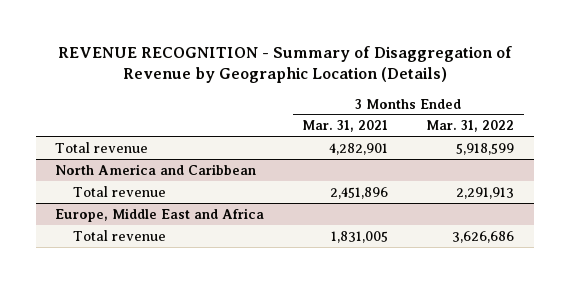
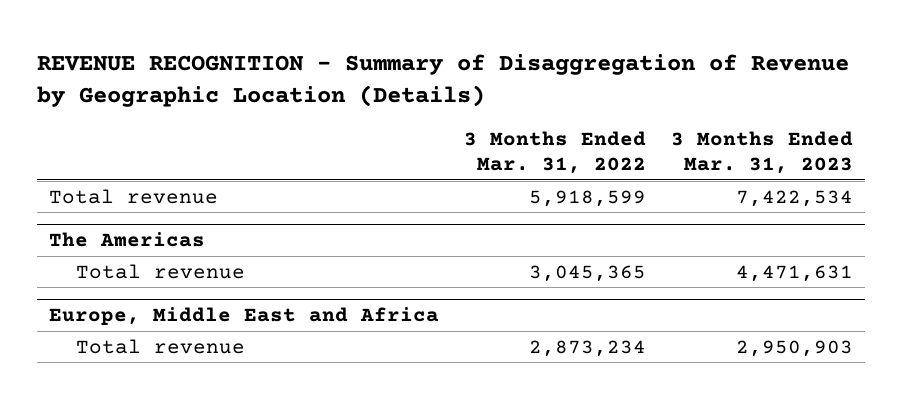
- | 3 Months Ended Mar. 31, 2021 | 3 Months Ended Mar. 31, 2022
+ | 3 Months Ended Mar. 31, 2022 | 3 Months Ended Mar. 31, 2023
- North America and Caribbean
- Total revenue | 2,451,896 | 2,291,913
+ The Americas
+ Total revenue | 3,045,365 | 4,471,631
@ Europe, Middle East and Africa
- Total revenue | 1,831,005 | 3,626,686
+ Total revenue | 2,873,234 | 2,950,903

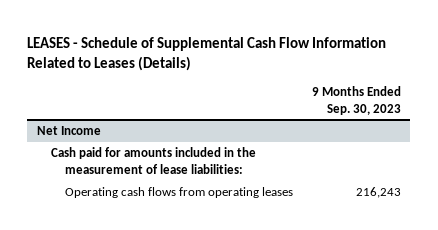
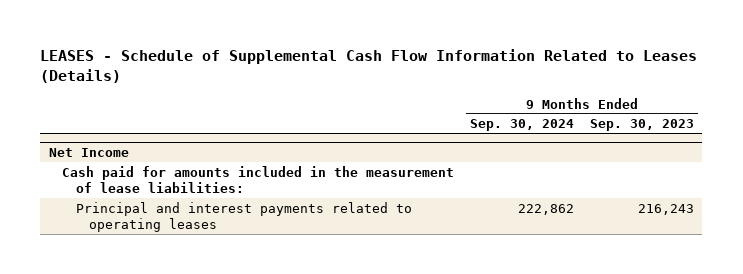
- | 9 Months Ended Sep. 30, 2023
+ | 9 Months Ended Sep. 30, 2024 | 9 Months Ended Sep. 30, 2023
@ Net Income
- Operating cash flows from operating leases | 216,243
+ Principal and interest payments related to operating leases | 222,862 | 216,243

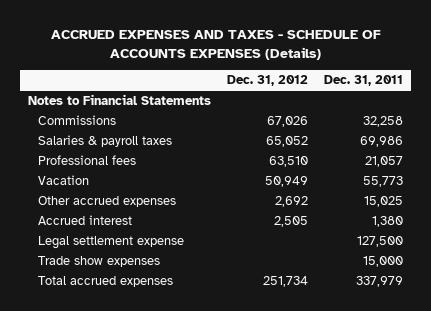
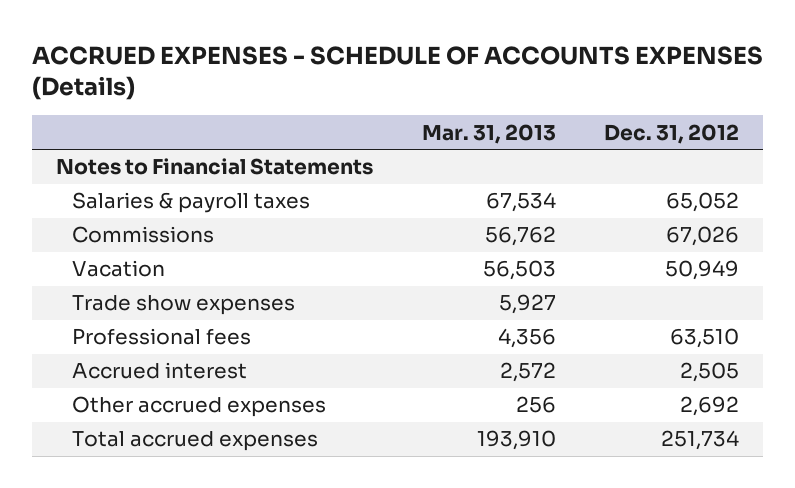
- ACCRUED EXPENSES AND TAXES - SCHEDULE OF ACCOUNTS EXPENSES (Details)
+ ACCRUED EXPENSES - SCHEDULE OF ACCOUNTS EXPENSES (Details)
- | Dec. 31, 2012 | Dec. 31, 2011
+ | Mar. 31, 2013 | Dec. 31, 2012
moved down: Commissions | 56,762 | 67,026
- Legal settlement expense | | 127,500
moved down: Professional fees | 4,356 | 63,510
moved down: Accrued interest | 2,572 | 2,505
moved down: Other accrued expenses | 256 | 2,692

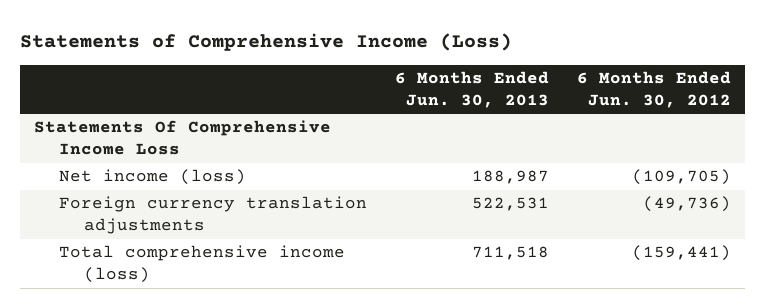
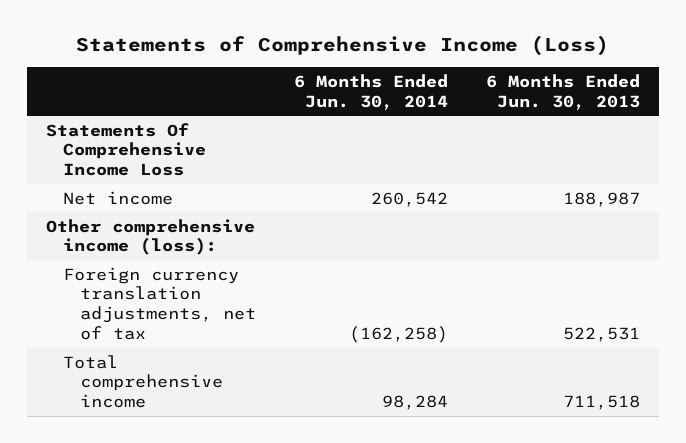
- | 6 Months Ended Jun. 30, 2013 | 6 Months Ended Jun. 30, 2012
+ | 6 Months Ended Jun. 30, 2014 | 6 Months Ended Jun. 30, 2013
- Net income (loss) | 188,987 | (109,705)
- Foreign currency translation adjustments | 522,531 | (49,736)
- Total comprehensive income (loss) | 711,518 | (159,441)
+ Net income | 260,542 | 188,987
+ Other comprehensive income (loss):
+ Foreign currency translation adjustments, net of tax | (162,258) | 522,531
+ Total comprehensive income | 98,284 | 711,518

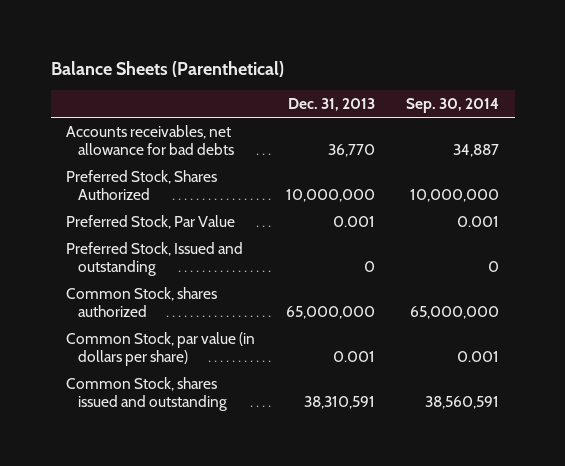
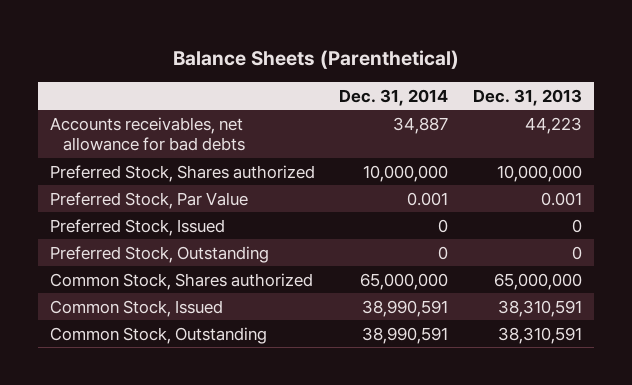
- | Dec. 31, 2013 | Sep. 30, 2014
+ | Dec. 31, 2014 | Dec. 31, 2013
- Accounts receivables, net allowance for bad debts | 36,770 | 34,887
- Preferred Stock, Shares Authorized | 10,000,000 | 10,000,000
+ Accounts receivables, net allowance for bad debts | 34,887 | 44,223
+ Preferred Stock, Shares authorized | 10,000,000 | 10,000,000
- Preferred Stock, Issued and outstanding | 0 | 0
- Common Stock, shares authorized | 65,000,000 | 65,000,000
- Common Stock, par value (in dollars per share) | 0.001 | 0.001
- Common Stock, shares issued and outstanding | 38,310,591 | 38,560,591
+ Preferred Stock, Issued | 0 | 0
+ Preferred Stock, Outstanding | 0 | 0
+ Common Stock, Shares authorized | 65,000,000 | 65,000,000
+ Common Stock, Issued | 38,990,591 | 38,310,591
+ Common Stock, Outstanding | 38,990,591 | 38,310,591

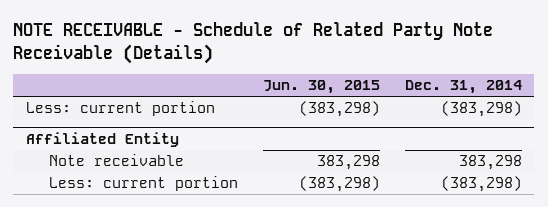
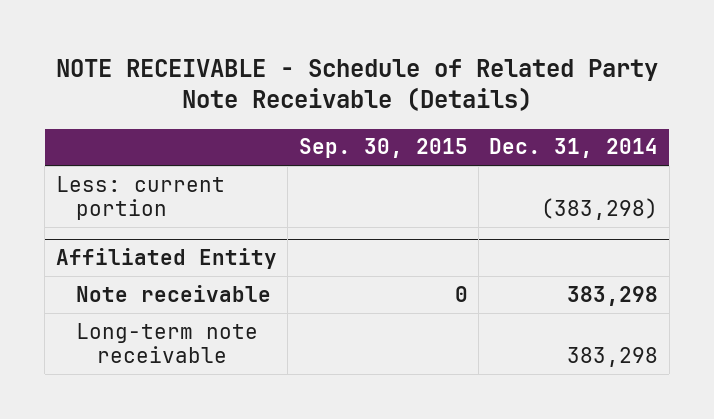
- | Jun. 30, 2015 | Dec. 31, 2014
+ | Sep. 30, 2015 | Dec. 31, 2014
@ Affiliated Entity
- Less: current portion | (383,298) | (383,298)
+ Long-term note receivable | | 383,298

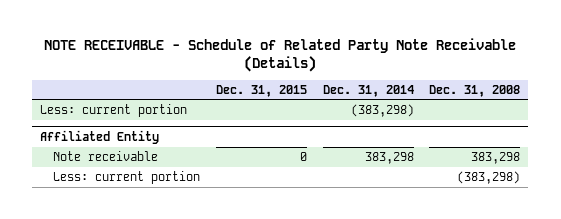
- | Sep. 30, 2015 | Dec. 31, 2014
+ | Dec. 31, 2015 | Dec. 31, 2014 | Dec. 31, 2008
@ Affiliated Entity
- Long-term note receivable | | 383,298
+ Less: current portion | | | (383,298)

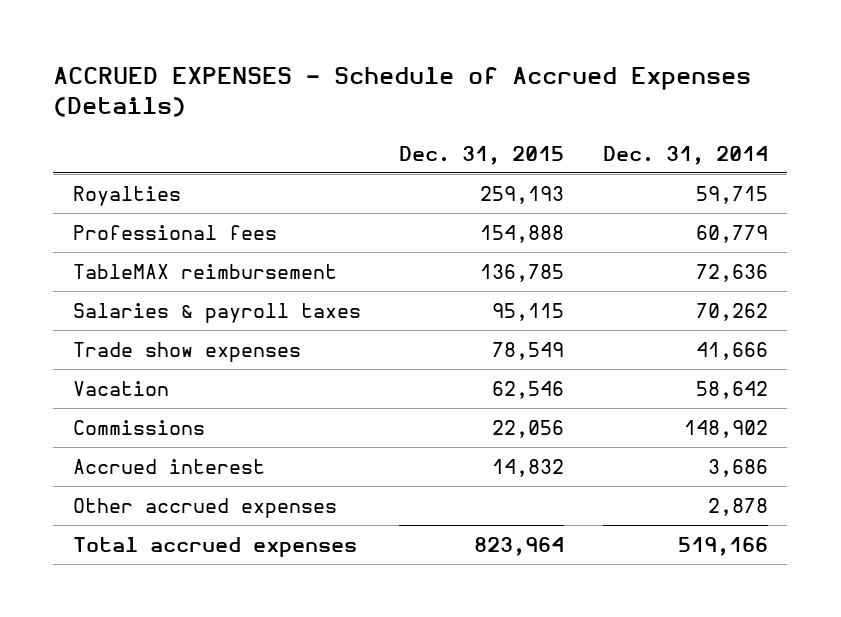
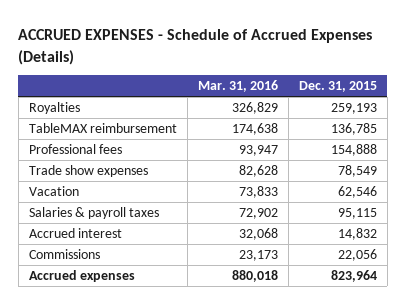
- | Dec. 31, 2015 | Dec. 31, 2014
+ | Mar. 31, 2016 | Dec. 31, 2015
moved down: Professional fees | 93,947 | 154,888
moved down: Salaries & payroll taxes | 72,902 | 95,115
- Other accrued expenses | | 2,878
- Total accrued expenses | 823,964 | 519,166
moved down: Commissions | 23,173 | 22,056
+ Accrued expenses | 880,018 | 823,964

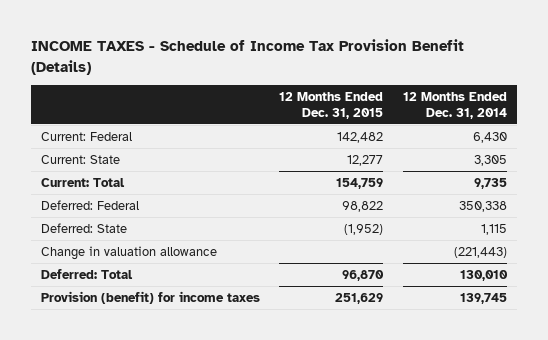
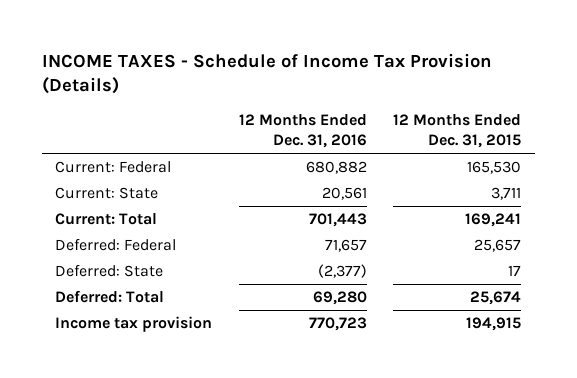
- INCOME TAXES - Schedule of Income Tax Provision Benefit (Details)
+ INCOME TAXES - Schedule of Income Tax Provision (Details)
- | 12 Months Ended Dec. 31, 2015 | 12 Months Ended Dec. 31, 2014
+ | 12 Months Ended Dec. 31, 2016 | 12 Months Ended Dec. 31, 2015
- Current: Federal | 142,482 | 6,430
- Current: State | 12,277 | 3,305
- Current: Total | 154,759 | 9,735
- Deferred: Federal | 98,822 | 350,338
- Deferred: State | (1,952) | 1,115
- Change in valuation allowance | | (221,443)
- Deferred: Total | 96,870 | 130,010
- Provision (benefit) for income taxes | 251,629 | 139,745
+ Current: Federal | 680,882 | 165,530
+ Current: State | 20,561 | 3,711
+ Current: Total | 701,443 | 169,241
+ Deferred: Federal | 71,657 | 25,657
+ Deferred: State | (2,377) | 17
+ Deferred: Total | 69,280 | 25,674
+ Income tax provision | 770,723 | 194,915

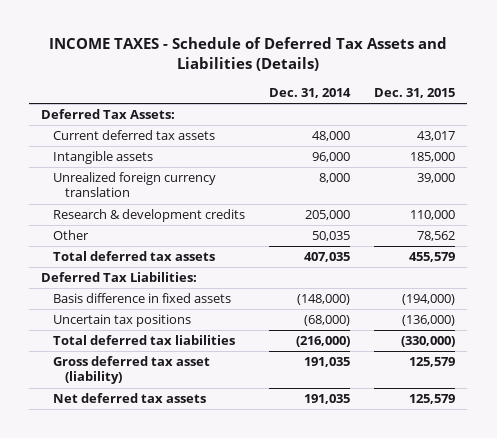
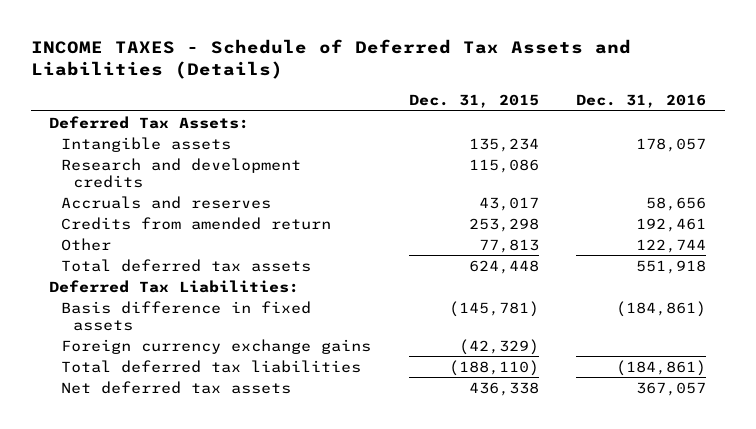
- | Dec. 31, 2014 | Dec. 31, 2015
+ | Dec. 31, 2015 | Dec. 31, 2016
- Current deferred tax assets | 48,000 | 43,017
- Intangible assets | 96,000 | 185,000
- Unrealized foreign currency translation | 8,000 | 39,000
- Research & development credits | 205,000 | 110,000
- Other | 50,035 | 78,562
- Total deferred tax assets | 407,035 | 455,579
+ Intangible assets | 135,234 | 178,057
+ Research and development credits | 115,086 |
+ Accruals and reserves | 43,017 | 58,656
+ Credits from amended return | 253,298 | 192,461
+ Other | 77,813 | 122,744
+ Total deferred tax assets | 624,448 | 551,918
- Basis difference in fixed assets | (148,000) | (194,000)
- Uncertain tax positions | (68,000) | (136,000)
- Total deferred tax liabilities | (216,000) | (330,000)
- Gross deferred tax asset (liability) | 191,035 | 125,579
- Net deferred tax assets | 191,035 | 125,579
+ Basis difference in fixed assets | (145,781) | (184,861)
+ Foreign currency exchange gains | (42,329) |
+ Total deferred tax liabilities | (188,110) | (184,861)
+ Net deferred tax assets | 436,338 | 367,057

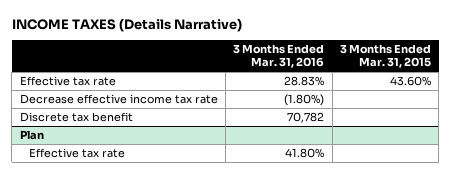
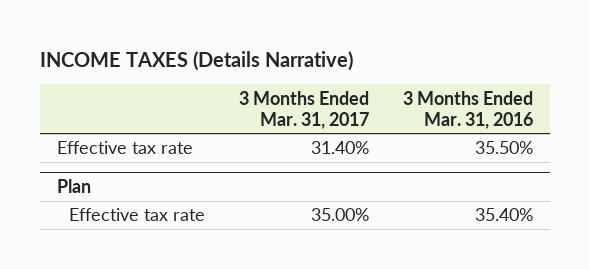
- | 3 Months Ended Mar. 31, 2016 | 3 Months Ended Mar. 31, 2015
+ | 3 Months Ended Mar. 31, 2017 | 3 Months Ended Mar. 31, 2016
- Effective tax rate | 28.83% | 43.60%
- Decrease effective income tax rate | (1.80%) |
- Discrete tax benefit | 70,782 |
+ Effective tax rate | 31.40% | 35.50%
@ Plan
- Effective tax rate | 41.80% |
+ Effective tax rate | 35.00% | 35.40%

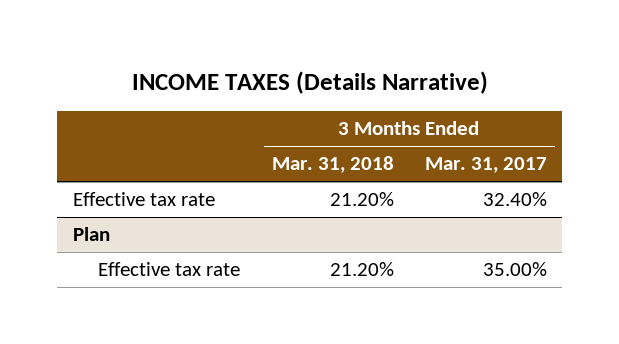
- | 3 Months Ended Mar. 31, 2017 | 3 Months Ended Mar. 31, 2016
+ | 3 Months Ended Mar. 31, 2018 | 3 Months Ended Mar. 31, 2017
- Effective tax rate | 31.40% | 35.50%
+ Effective tax rate | 21.20% | 32.40%

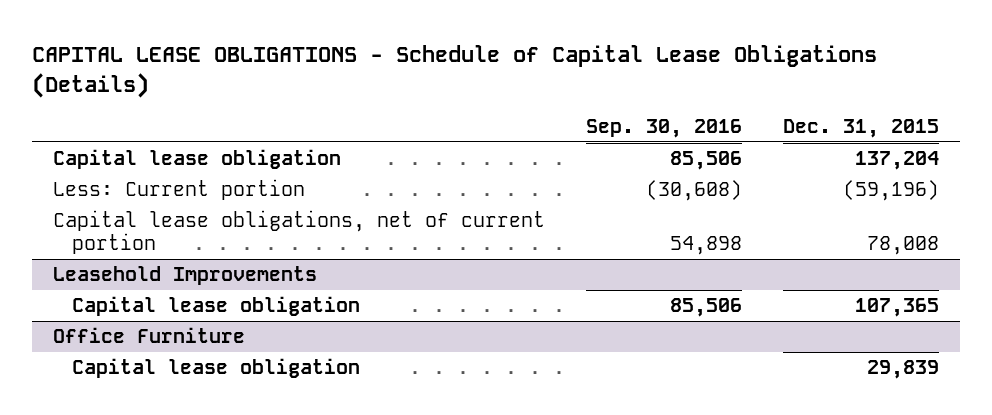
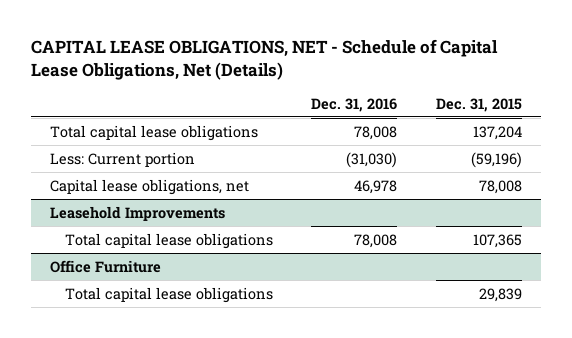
- CAPITAL LEASE OBLIGATIONS - Schedule of Capital Lease Obligations (Details)
+ CAPITAL LEASE OBLIGATIONS, NET - Schedule of Capital Lease Obligations, Net (Details)
- | Sep. 30, 2016 | Dec. 31, 2015
+ | Dec. 31, 2016 | Dec. 31, 2015
- Capital lease obligation | 85,506 | 137,204
+ Total capital lease obligations | 78,008 | 137,204
- Capital lease obligations, net of current portion | 54,898 | 78,008
+ Capital lease obligations, net | 46,978 | 78,008
@ Leasehold Improvements
- Capital lease obligation | 85,506 | 107,365
+ Total capital lease obligations | 78,008 | 107,365
@ Office Furniture
- Capital lease obligation | | 29,839
+ Total capital lease obligations | | 29,839

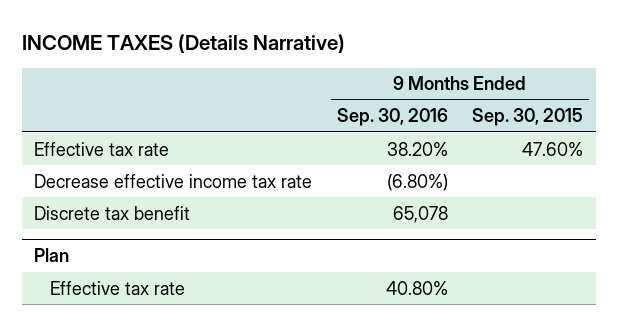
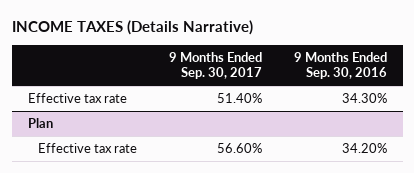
- | 9 Months Ended Sep. 30, 2016 | 9 Months Ended Sep. 30, 2015
+ | 9 Months Ended Sep. 30, 2017 | 9 Months Ended Sep. 30, 2016
- Effective tax rate | 38.20% | 47.60%
- Decrease effective income tax rate | (6.80%) |
- Discrete tax benefit | 65,078 |
+ Effective tax rate | 51.40% | 34.30%
@ Plan
- Effective tax rate | 40.80% |
+ Effective tax rate | 56.60% | 34.20%

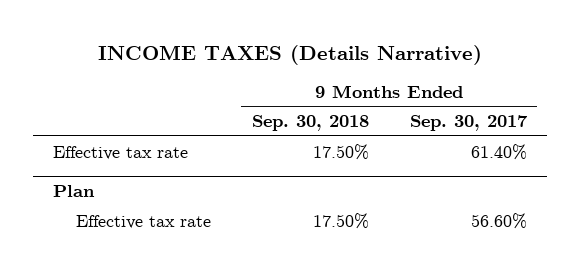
- | 9 Months Ended Sep. 30, 2017 | 9 Months Ended Sep. 30, 2016
+ | 9 Months Ended Sep. 30, 2018 | 9 Months Ended Sep. 30, 2017
- Effective tax rate | 51.40% | 34.30%
+ Effective tax rate | 17.50% | 61.40%

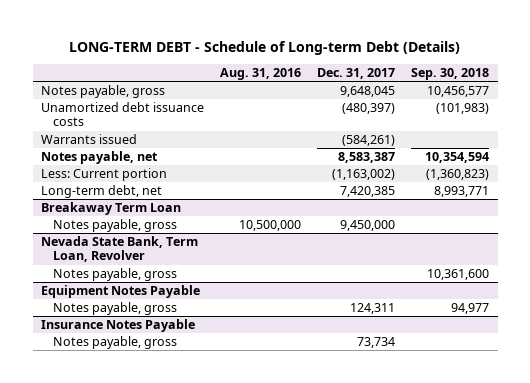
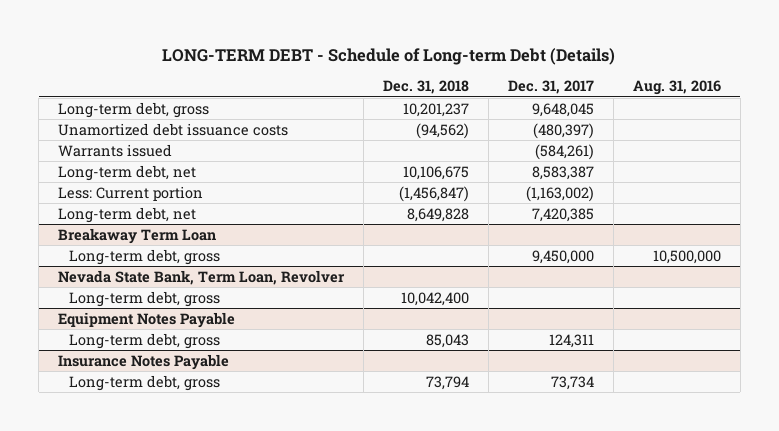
- | Aug. 31, 2016 | Dec. 31, 2017 | Sep. 30, 2018
+ | Dec. 31, 2018 | Dec. 31, 2017 | Aug. 31, 2016
- Notes payable, gross | | 9,648,045 | 10,456,577
+ Long-term debt, gross | 10,201,237 | 9,648,045 |
- Notes payable, net | | 8,583,387 | 10,354,594
+ Long-term debt, net | 10,106,675 | 8,583,387 |
@ Breakaway Term Loan
- Notes payable, gross | 10,500,000 | 9,450,000 |
+ Long-term debt, gross | | 9,450,000 | 10,500,000
@ Nevada State Bank, Term Loan, Revolver
- Notes payable, gross | | | 10,361,600
+ Long-term debt, gross | 10,042,400 | |
@ Equipment Notes Payable
- Notes payable, gross | | 124,311 | 94,977
+ Long-term debt, gross | 85,043 | 124,311 |
@ Insurance Notes Payable
- Notes payable, gross | | 73,734 |
+ Long-term debt, gross | 73,794 | 73,734 |

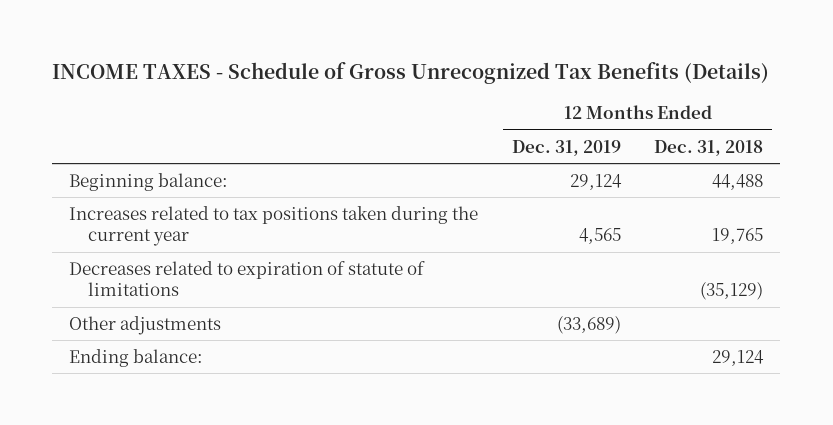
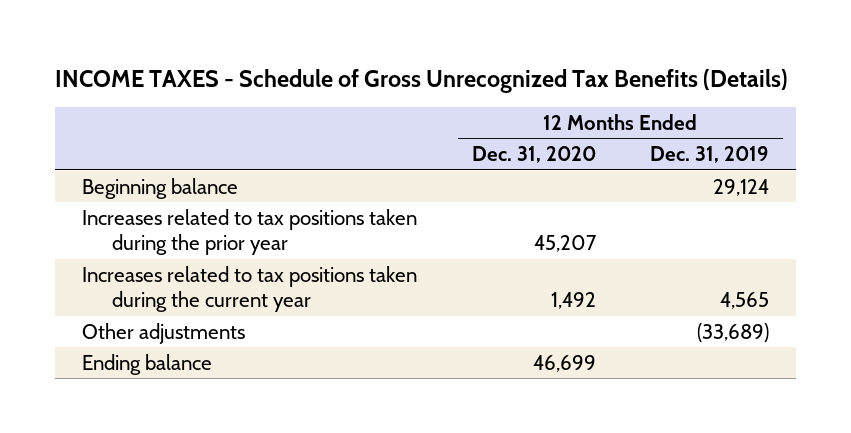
- | 12 Months Ended Dec. 31, 2019 | 12 Months Ended Dec. 31, 2018
+ | 12 Months Ended Dec. 31, 2020 | 12 Months Ended Dec. 31, 2019
- Beginning balance: | 29,124 | 44,488
+ Beginning balance | | 29,124
+ Increases related to tax positions taken during the prior year | 45,207 |
- Decreases related to expiration of statute of limitations | | (35,129)
- Ending balance: | | 29,124
+ Ending balance | 46,699 |

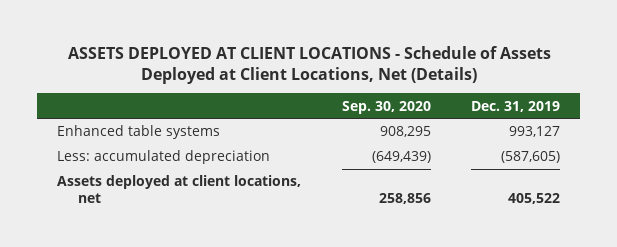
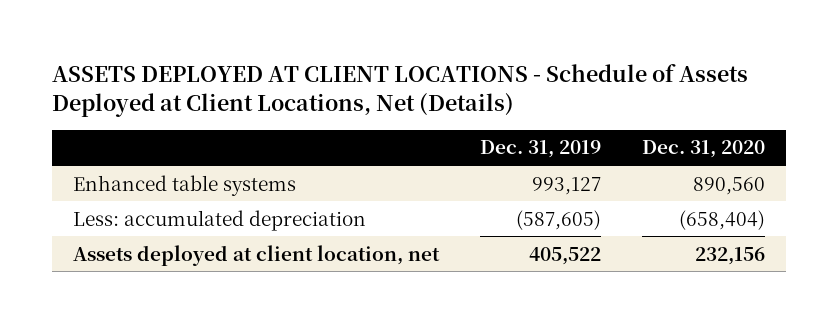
- | Sep. 30, 2020 | Dec. 31, 2019
+ | Dec. 31, 2019 | Dec. 31, 2020
- Assets deployed at client locations, net | 258,856 | 405,522
+ Assets deployed at client location, net | 405,522 | 232,156

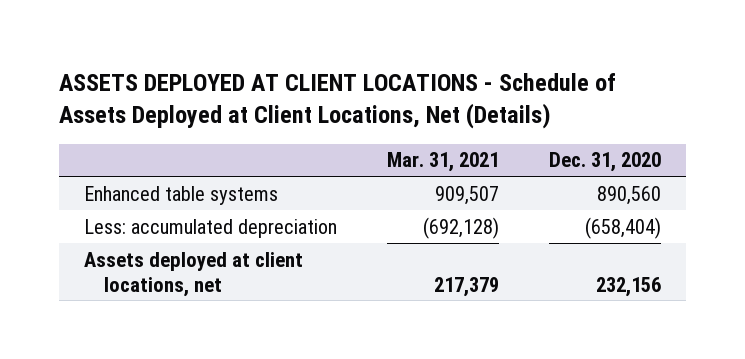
- | Dec. 31, 2019 | Dec. 31, 2020
+ | Mar. 31, 2021 | Dec. 31, 2020
- Assets deployed at client location, net | 405,522 | 232,156
+ Assets deployed at client locations, net | 217,379 | 232,156

